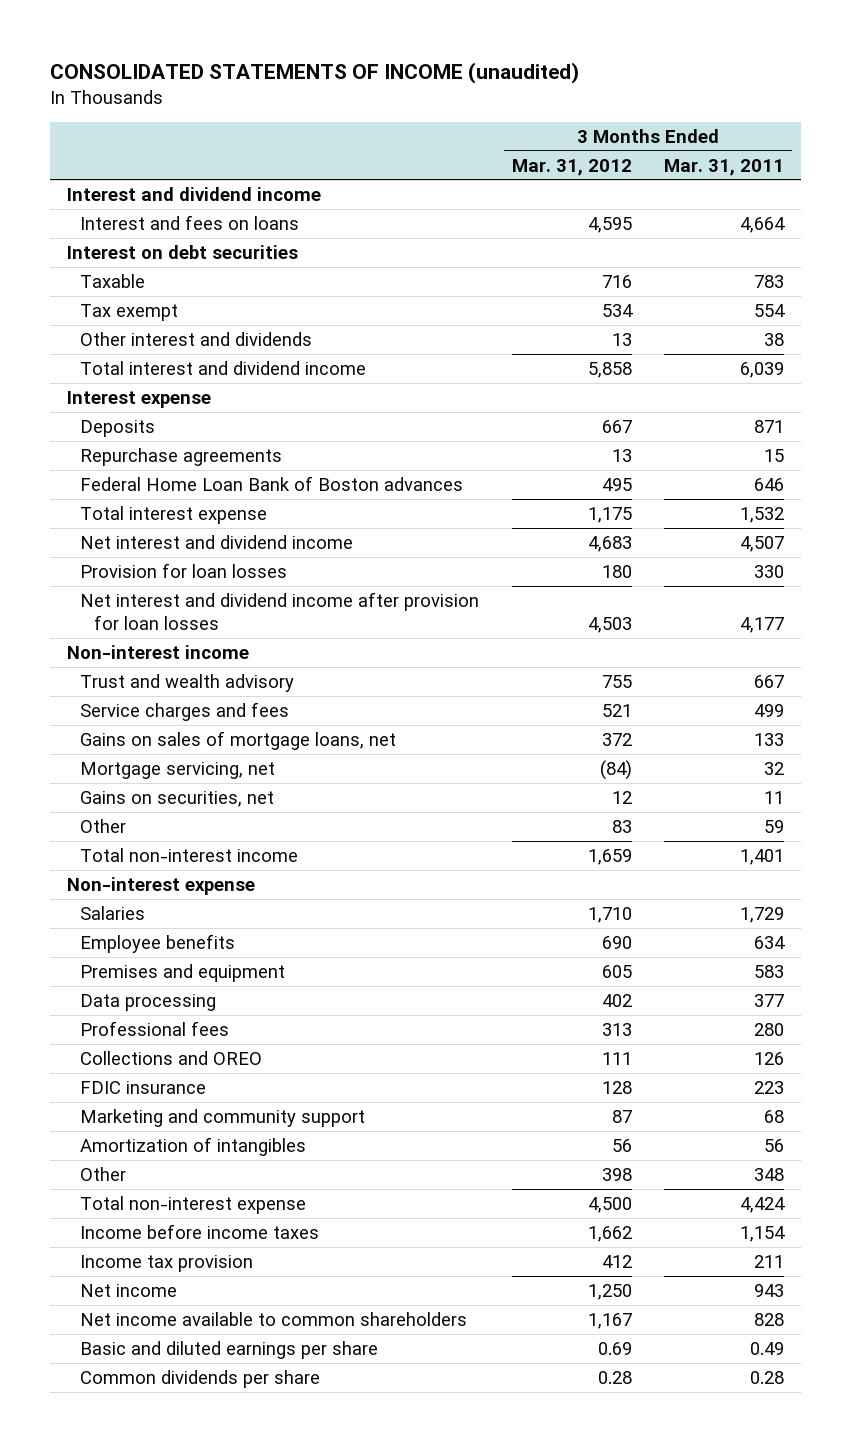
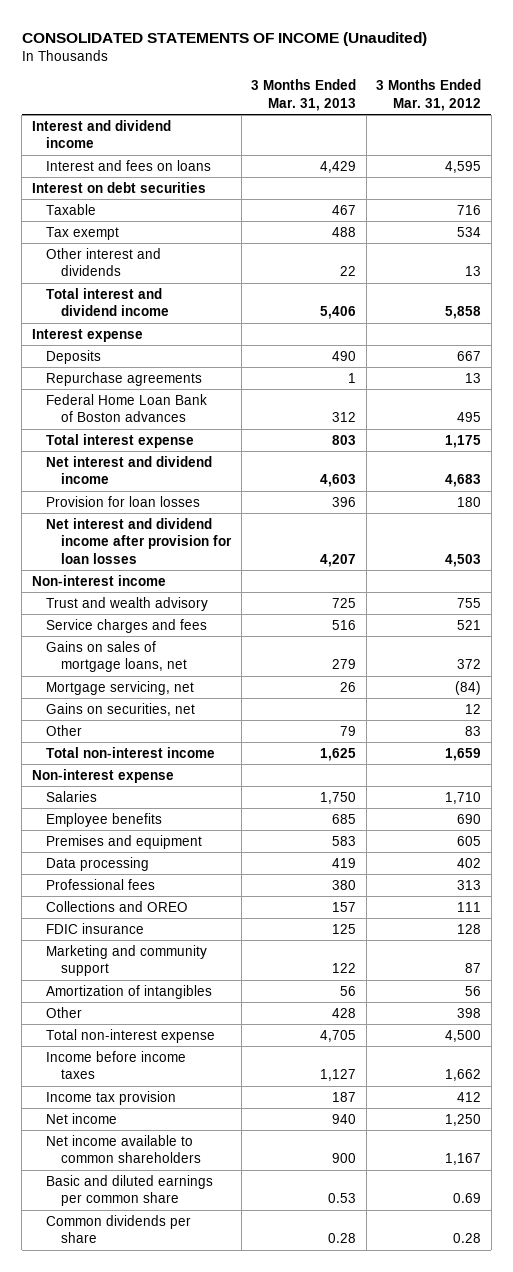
- CONSOLIDATED STATEMENTS OF INCOME (unaudited)
+ CONSOLIDATED STATEMENTS OF INCOME (Unaudited)
- | 3 Months Ended Mar. 31, 2012 | 3 Months Ended Mar. 31, 2011
+ | 3 Months Ended Mar. 31, 2013 | 3 Months Ended Mar. 31, 2012
- Basic and diluted earnings per share | 0.69 | 0.49
+ Basic and diluted earnings per common share | 0.53 | 0.69

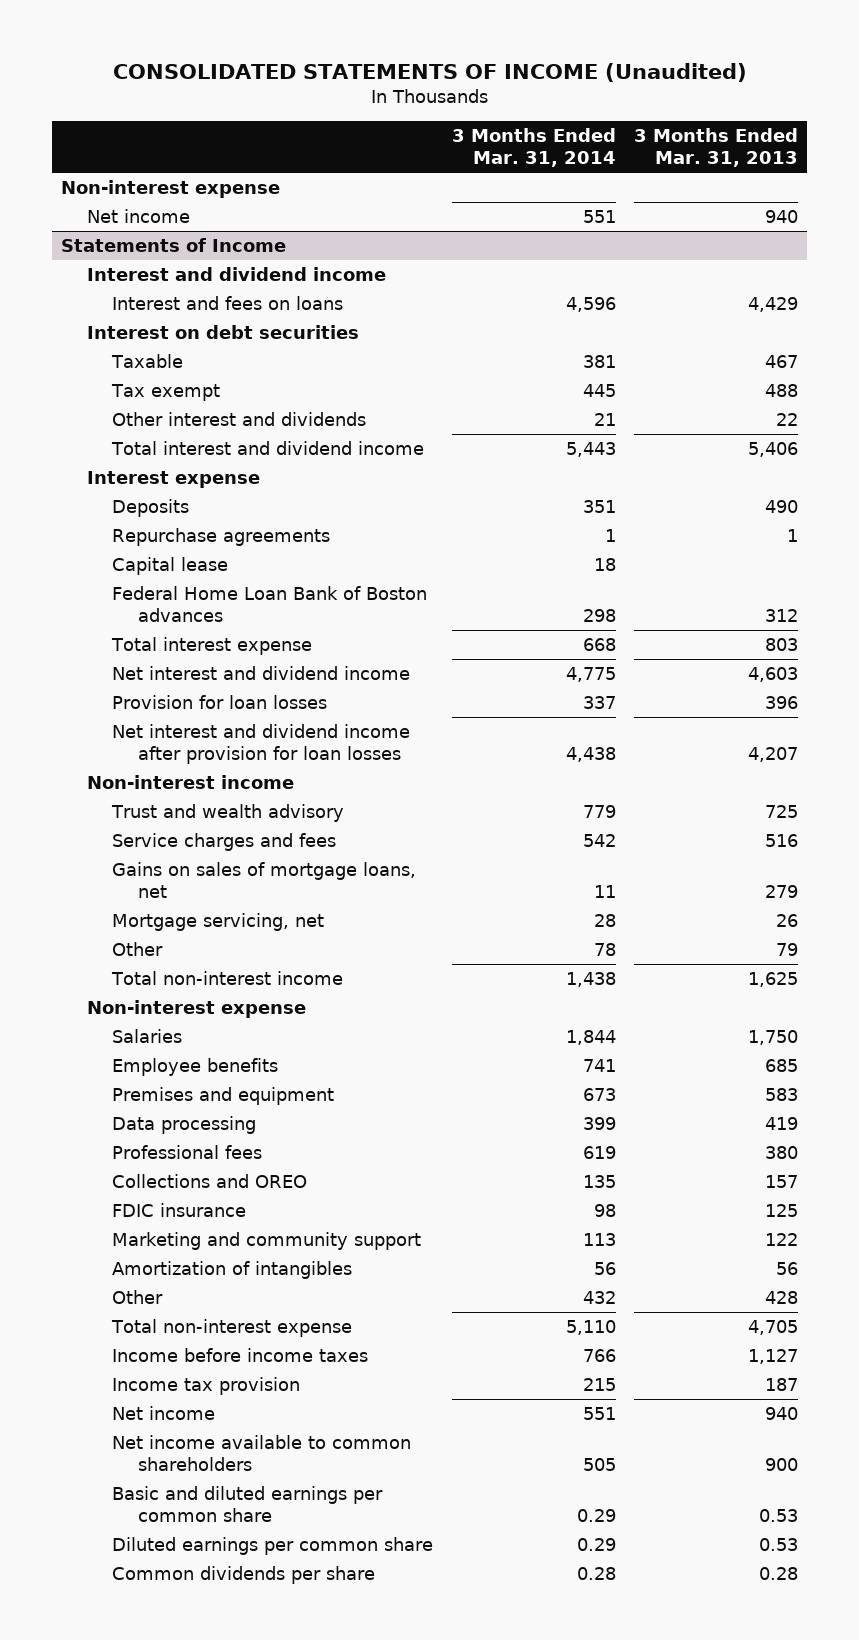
- | 3 Months Ended Mar. 31, 2013 | 3 Months Ended Mar. 31, 2012
+ | 3 Months Ended Mar. 31, 2014 | 3 Months Ended Mar. 31, 2013
+ Non-interest expense
+ Net income | 551 | 940
+ Statements of Income
+ Capital lease | 18 |
- Gains on securities, net | | 12
+ Diluted earnings per common share | 0.29 | 0.53

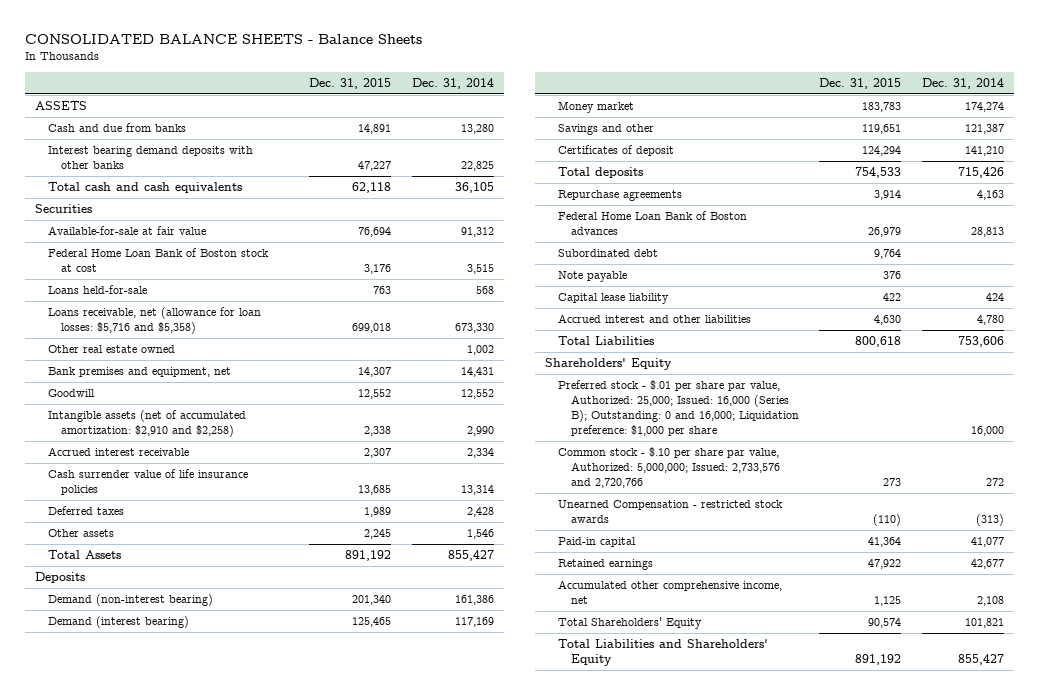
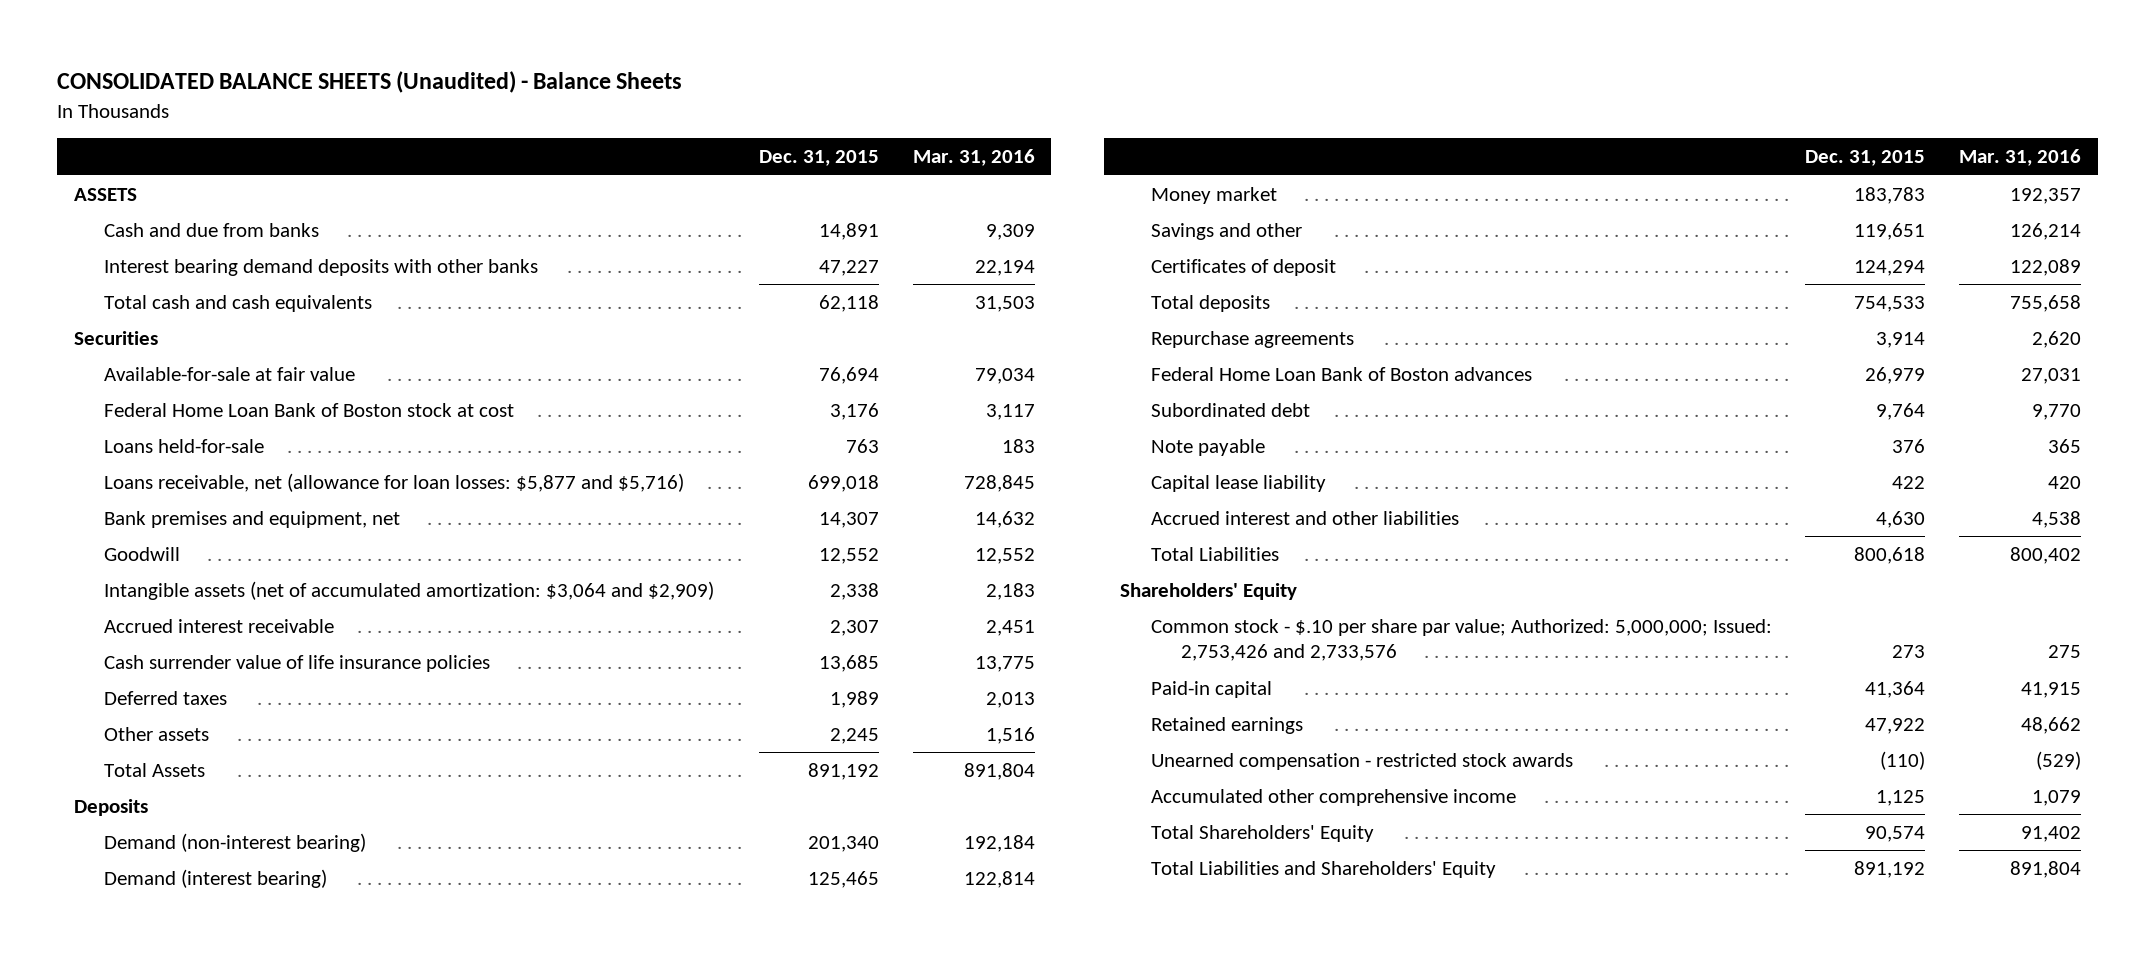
- CONSOLIDATED BALANCE SHEETS - Balance Sheets
+ CONSOLIDATED BALANCE SHEETS (Unaudited) - Balance Sheets
- | Dec. 31, 2015 | Dec. 31, 2014
+ | Dec. 31, 2015 | Mar. 31, 2016
- Loans receivable, net (allowance for loan losses: $5,716 and $5,358) | 699,018 | 673,330
- Other real estate owned | | 1,002
+ Loans receivable, net (allowance for loan losses: $5,877 and $5,716) | 699,018 | 728,845
- Intangible assets (net of accumulated amortization: $2,910 and $2,258) | 2,338 | 2,990
+ Intangible assets (net of accumulated amortization: $3,064 and $2,909) | 2,338 | 2,183
- Preferred stock - $.01 per share par value, Authorized: 25,000; Issued: 16,000 (Series B); Outstanding: 0 and 16,000; Liquidation preference: $1,000 per share | | 16,000
- Common stock - $.10 per share par value, Authorized: 5,000,000; Issued: 2,733,576 and 2,720,766 | 273 | 272
- Unearned Compensation - restricted stock awards | (110) | (313)
+ Common stock - $.10 per share par value; Authorized: 5,000,000; Issued: 2,753,426 and 2,733,576 | 273 | 275
- Accumulated other comprehensive income, net | 1,125 | 2,108
+ Unearned compensation - restricted stock awards | (110) | (529)
+ Accumulated other comprehensive income | 1,125 | 1,079

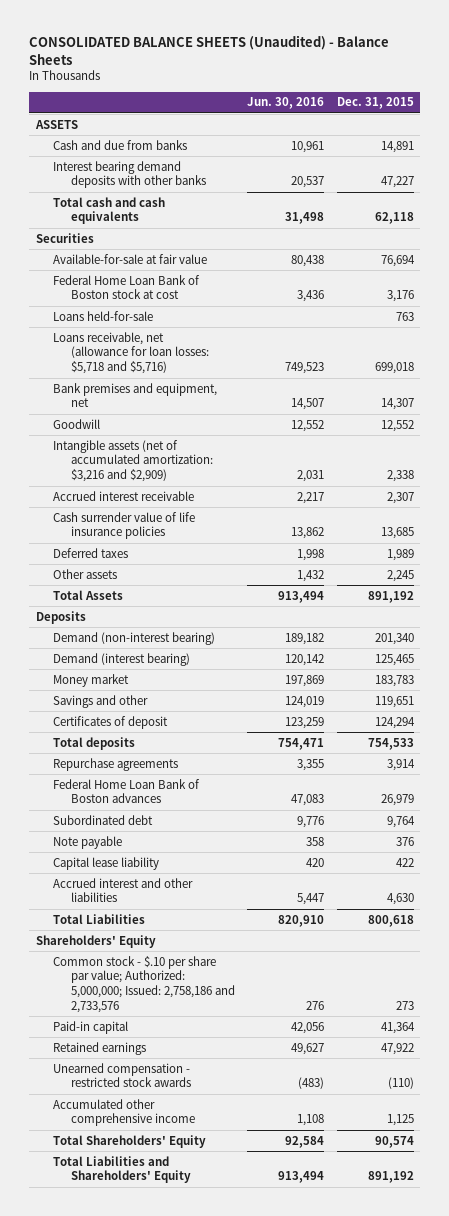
- | Dec. 31, 2015 | Mar. 31, 2016
+ | Jun. 30, 2016 | Dec. 31, 2015
- Loans receivable, net (allowance for loan losses: $5,877 and $5,716) | 699,018 | 728,845
+ Loans receivable, net (allowance for loan losses: $5,718 and $5,716) | 749,523 | 699,018
- Intangible assets (net of accumulated amortization: $3,064 and $2,909) | 2,338 | 2,183
+ Intangible assets (net of accumulated amortization: $3,216 and $2,909) | 2,031 | 2,338
- Common stock - $.10 per share par value; Authorized: 5,000,000; Issued: 2,753,426 and 2,733,576 | 273 | 275
+ Common stock - $.10 per share par value; Authorized: 5,000,000; Issued: 2,758,186 and 2,733,576 | 276 | 273

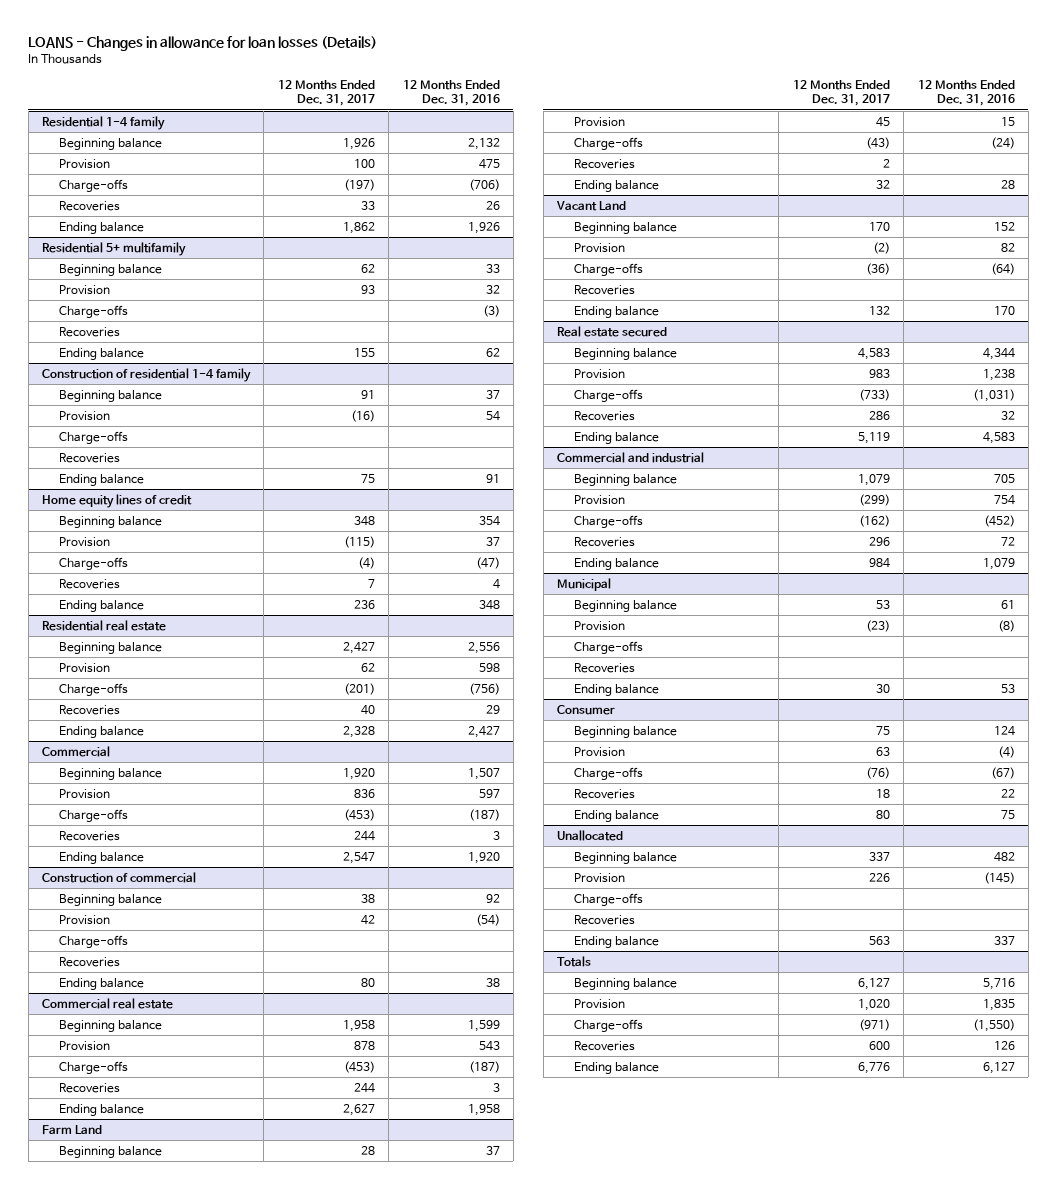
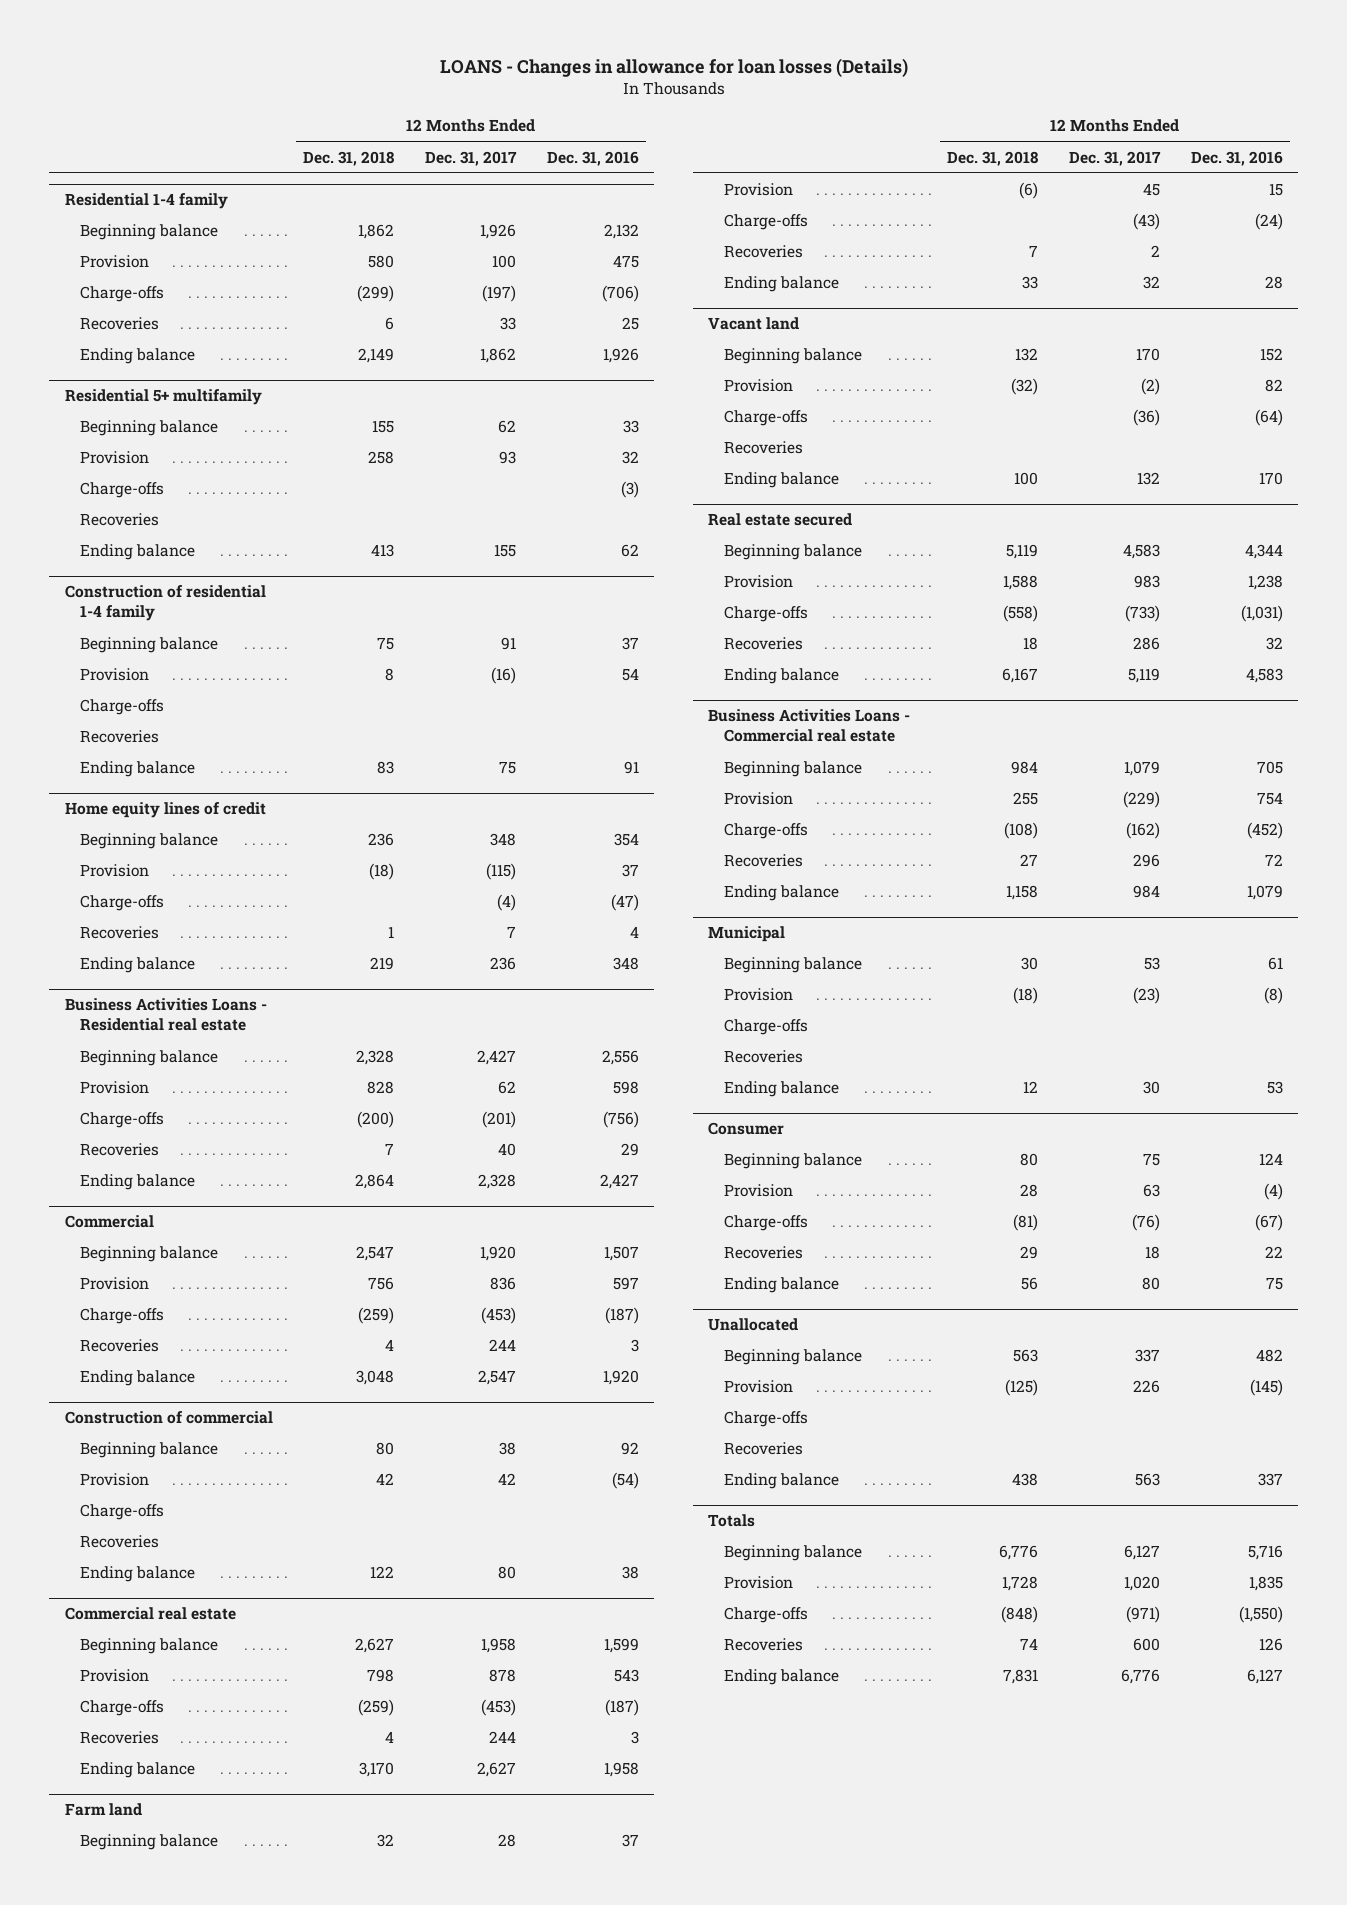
- | 12 Months Ended Dec. 31, 2017 | 12 Months Ended Dec. 31, 2016
+ | 12 Months Ended Dec. 31, 2018 | 12 Months Ended Dec. 31, 2017 | 12 Months Ended Dec. 31, 2016
@ Residential 1-4 family
- Recoveries | 33 | 26
+ Recoveries | 6 | 33 | 25
- Residential real estate
+ Business Activities Loans - Residential real estate
- Farm Land
+ Farm land
- Vacant Land
+ Vacant land
- Commercial and industrial
+ Business Activities Loans - Commercial real estate
- Provision | (299) | 754
+ Provision | 255 | (229) | 754

